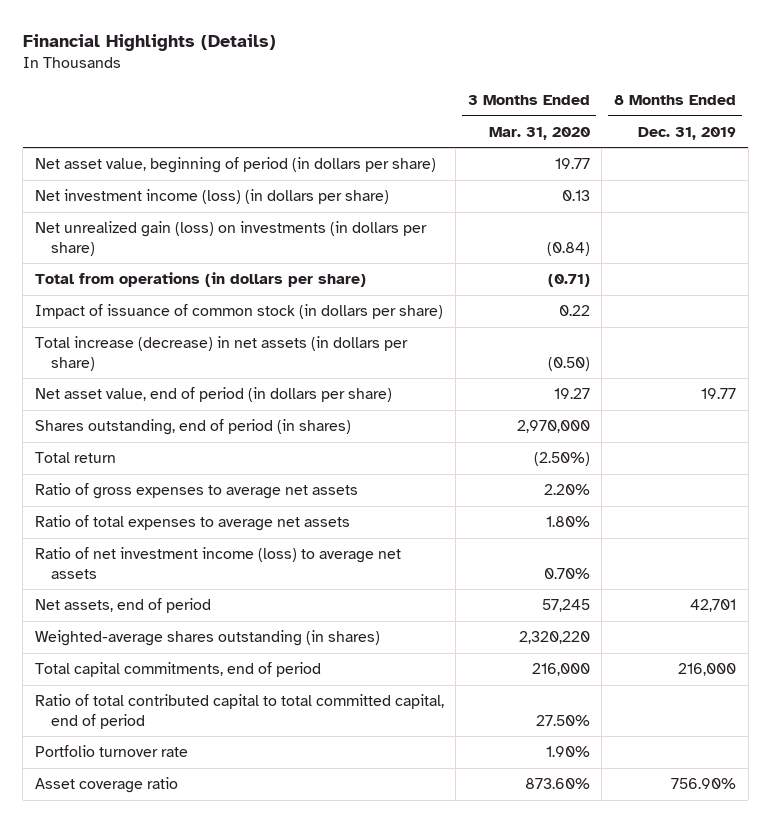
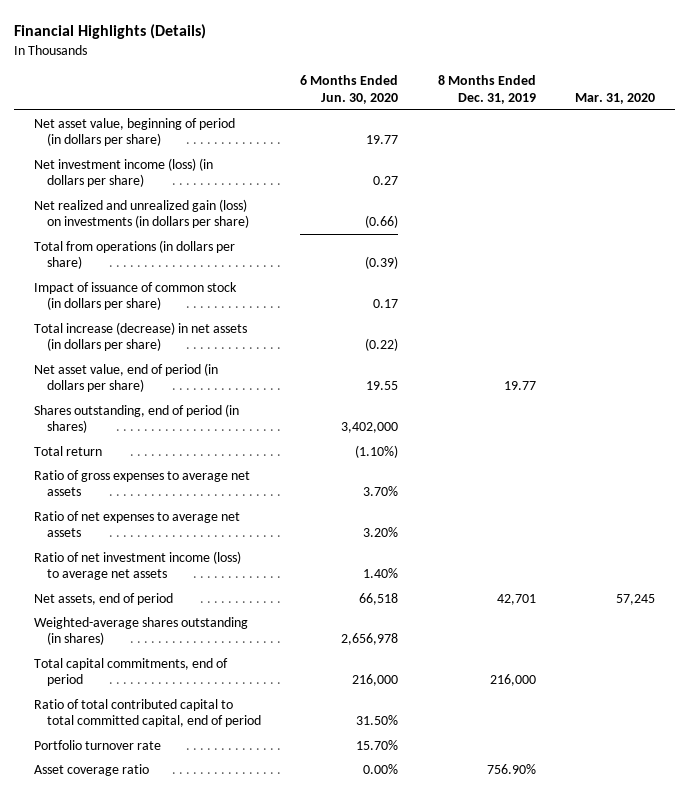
- | 3 Months Ended Mar. 31, 2020 | 8 Months Ended Dec. 31, 2019
+ | 6 Months Ended Jun. 30, 2020 | 8 Months Ended Dec. 31, 2019 | Mar. 31, 2020
- Net unrealized gain (loss) on investments (in dollars per share) | (0.84) |
+ Net realized and unrealized gain (loss) on investments (in dollars per share) | (0.66) | |
- Ratio of total expenses to average net assets | 1.80% |
+ Ratio of net expenses to average net assets | 3.20% | |

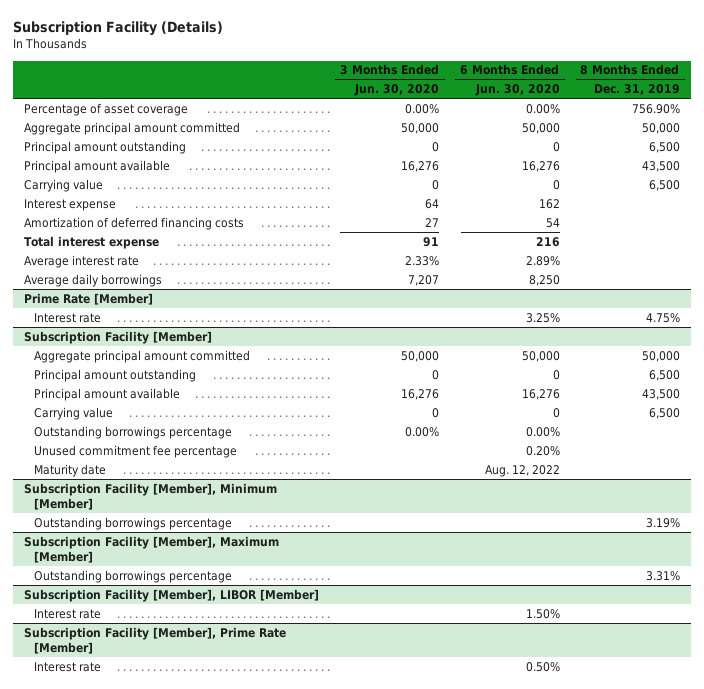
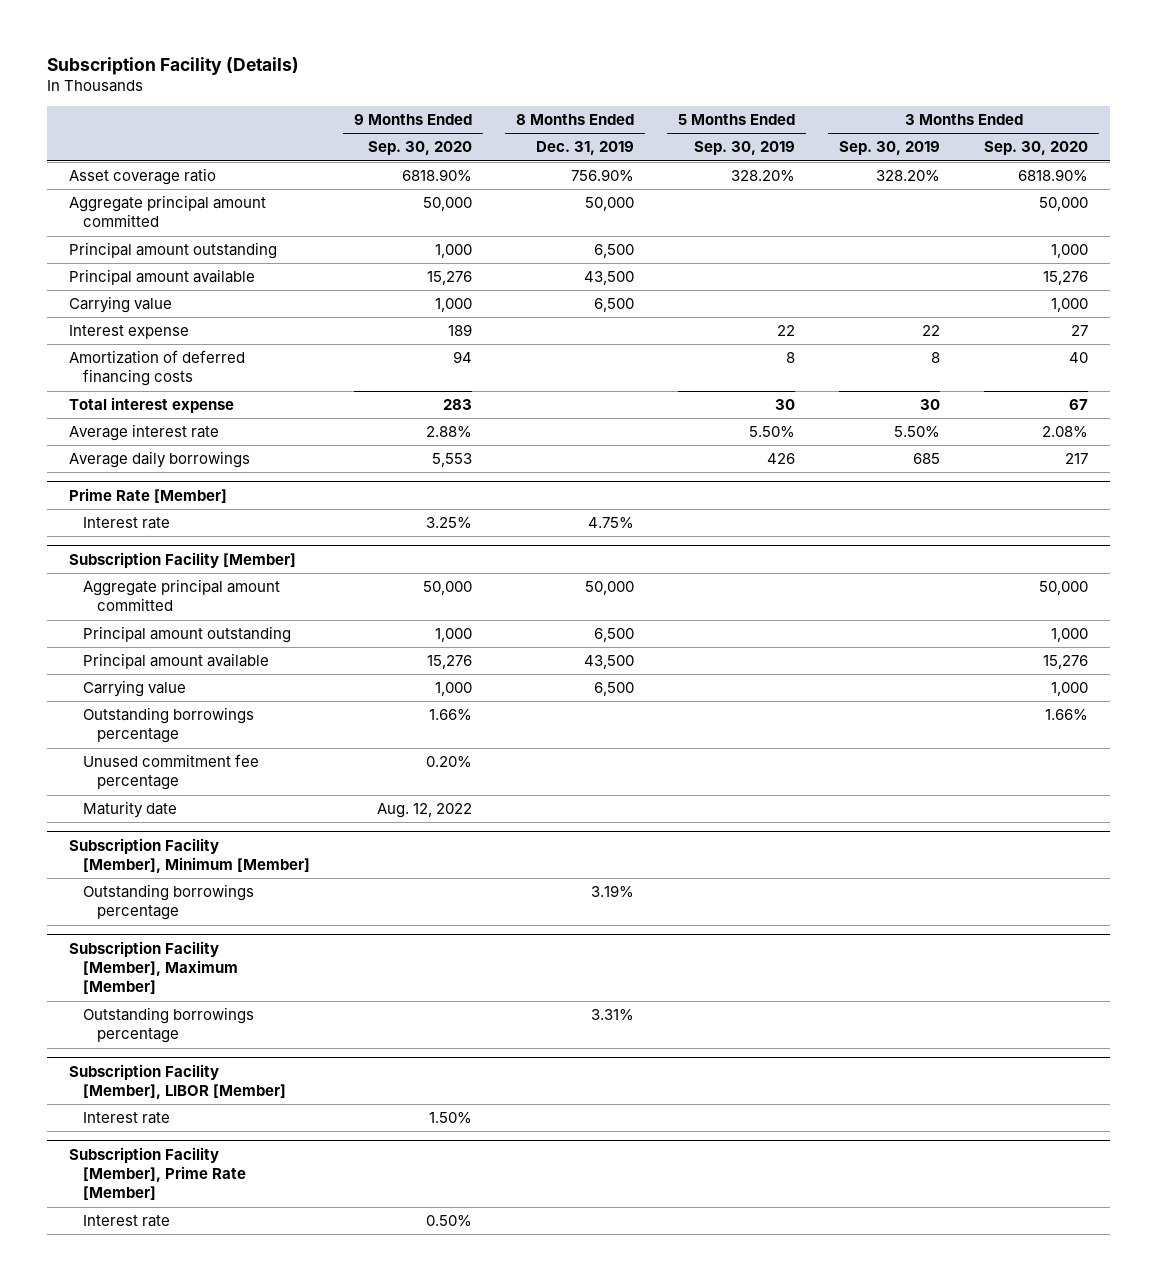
- | 3 Months Ended Jun. 30, 2020 | 6 Months Ended Jun. 30, 2020 | 8 Months Ended Dec. 31, 2019
+ | 9 Months Ended Sep. 30, 2020 | 8 Months Ended Dec. 31, 2019 | 5 Months Ended Sep. 30, 2019 | 3 Months Ended Sep. 30, 2019 | 3 Months Ended Sep. 30, 2020
- Percentage of asset coverage | 0.00% | 0.00% | 756.90%
+ Asset coverage ratio | 6818.90% | 756.90% | 328.20% | 328.20% | 6818.90%

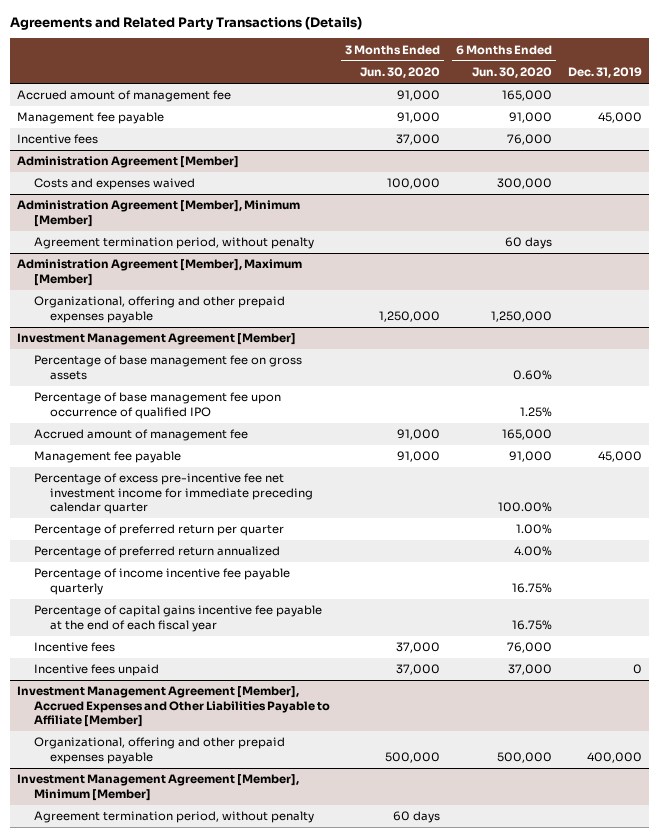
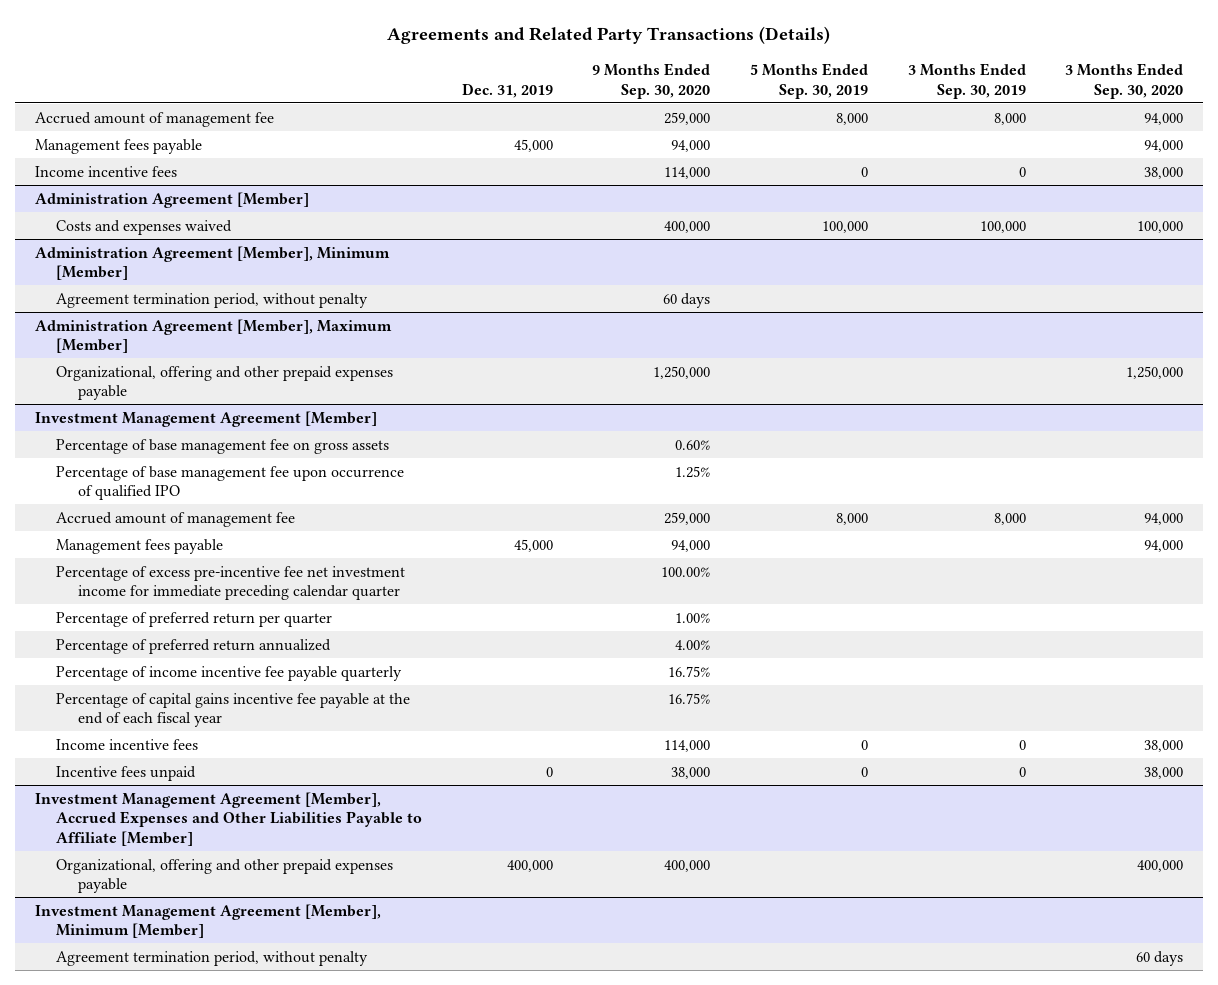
- | 3 Months Ended Jun. 30, 2020 | 6 Months Ended Jun. 30, 2020 | Dec. 31, 2019
+ | Dec. 31, 2019 | 9 Months Ended Sep. 30, 2020 | 5 Months Ended Sep. 30, 2019 | 3 Months Ended Sep. 30, 2019 | 3 Months Ended Sep. 30, 2020
- Management fee payable | 91,000 | 91,000 | 45,000
- Incentive fees | 37,000 | 76,000 |
+ Management fees payable | 45,000 | 94,000 | | | 94,000
+ Income incentive fees | | 114,000 | 0 | 0 | 38,000
@ Investment Management Agreement [Member]
- Management fee payable | 91,000 | 91,000 | 45,000
+ Management fees payable | 45,000 | 94,000 | | | 94,000
- Incentive fees | 37,000 | 76,000 |
+ Income incentive fees | | 114,000 | 0 | 0 | 38,000

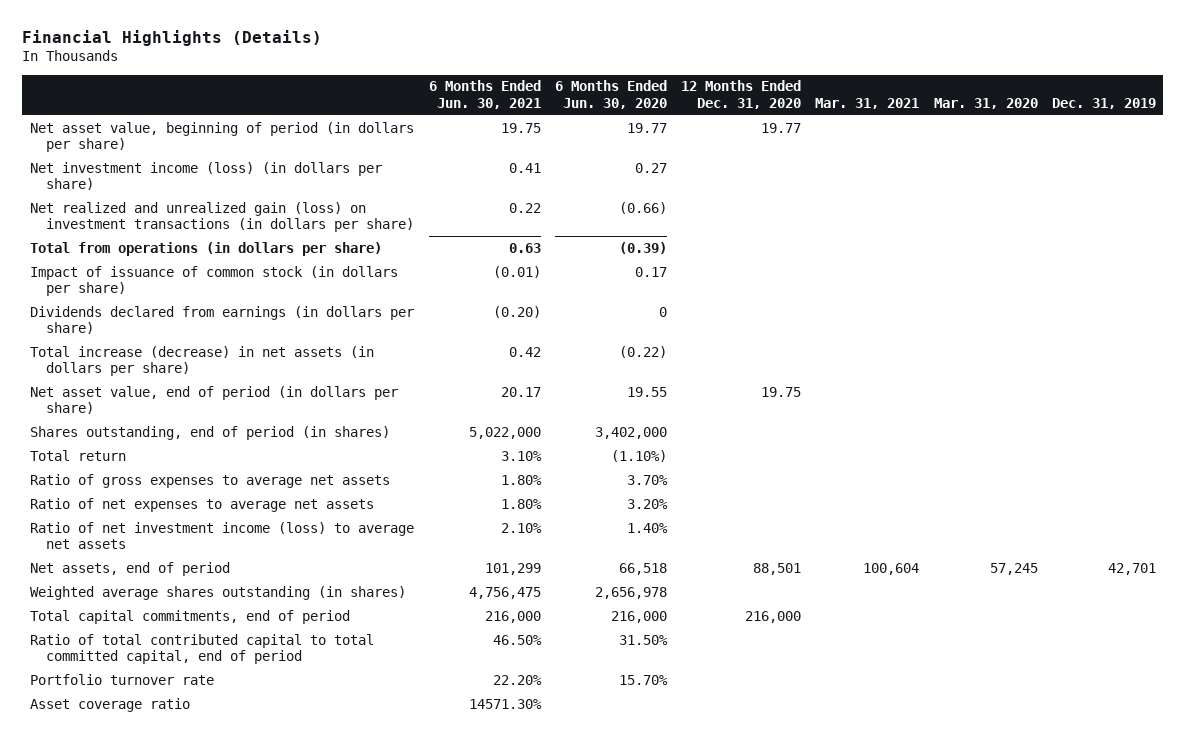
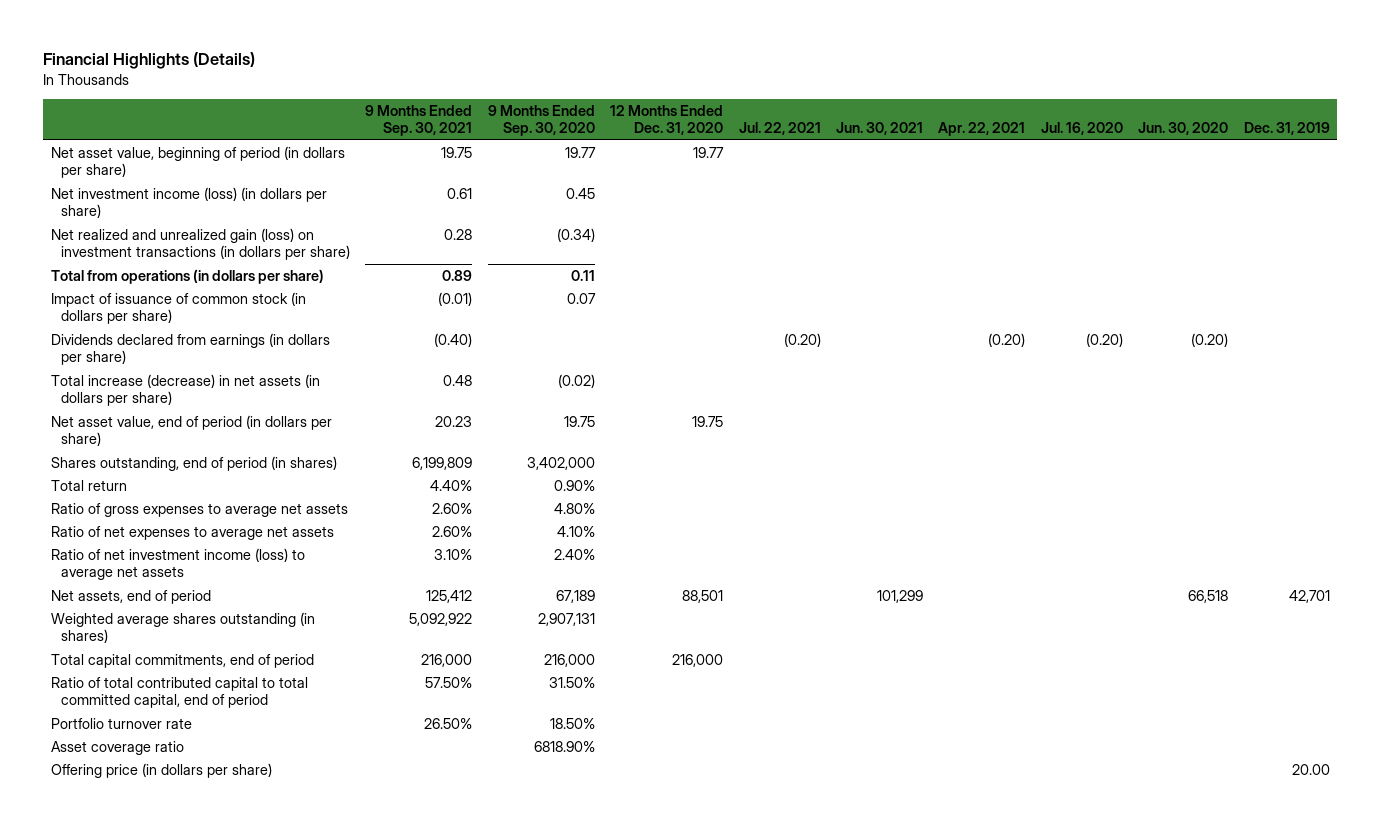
- | 6 Months Ended Jun. 30, 2021 | 6 Months Ended Jun. 30, 2020 | 12 Months Ended Dec. 31, 2020 | Mar. 31, 2021 | Mar. 31, 2020 | Dec. 31, 2019
+ | 9 Months Ended Sep. 30, 2021 | 9 Months Ended Sep. 30, 2020 | 12 Months Ended Dec. 31, 2020 | Jul. 22, 2021 | Jun. 30, 2021 | Apr. 22, 2021 | Jul. 16, 2020 | Jun. 30, 2020 | Dec. 31, 2019
+ Offering price (in dollars per share) | | | | | | | | | 20.00

